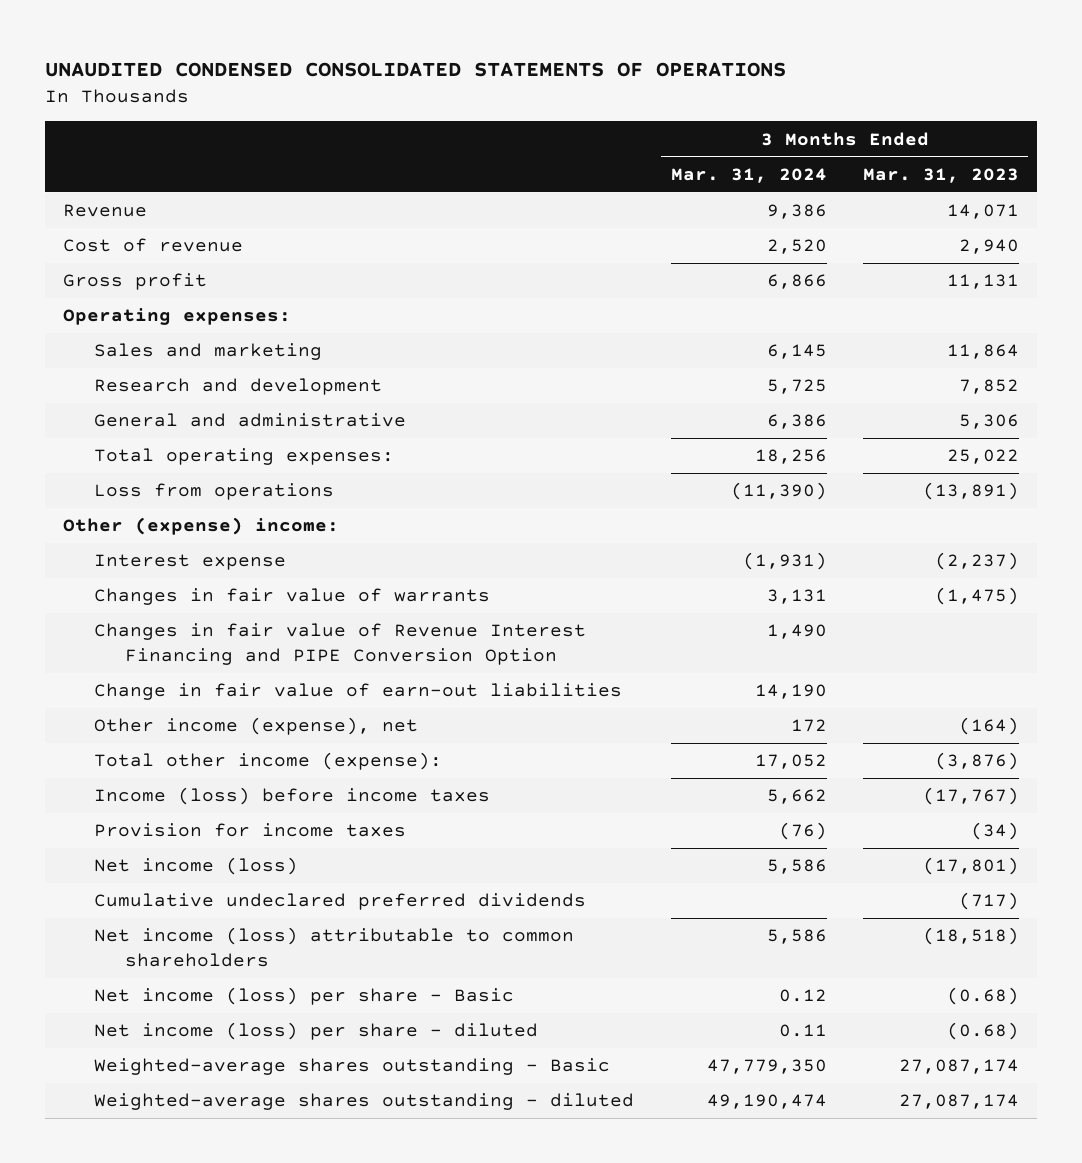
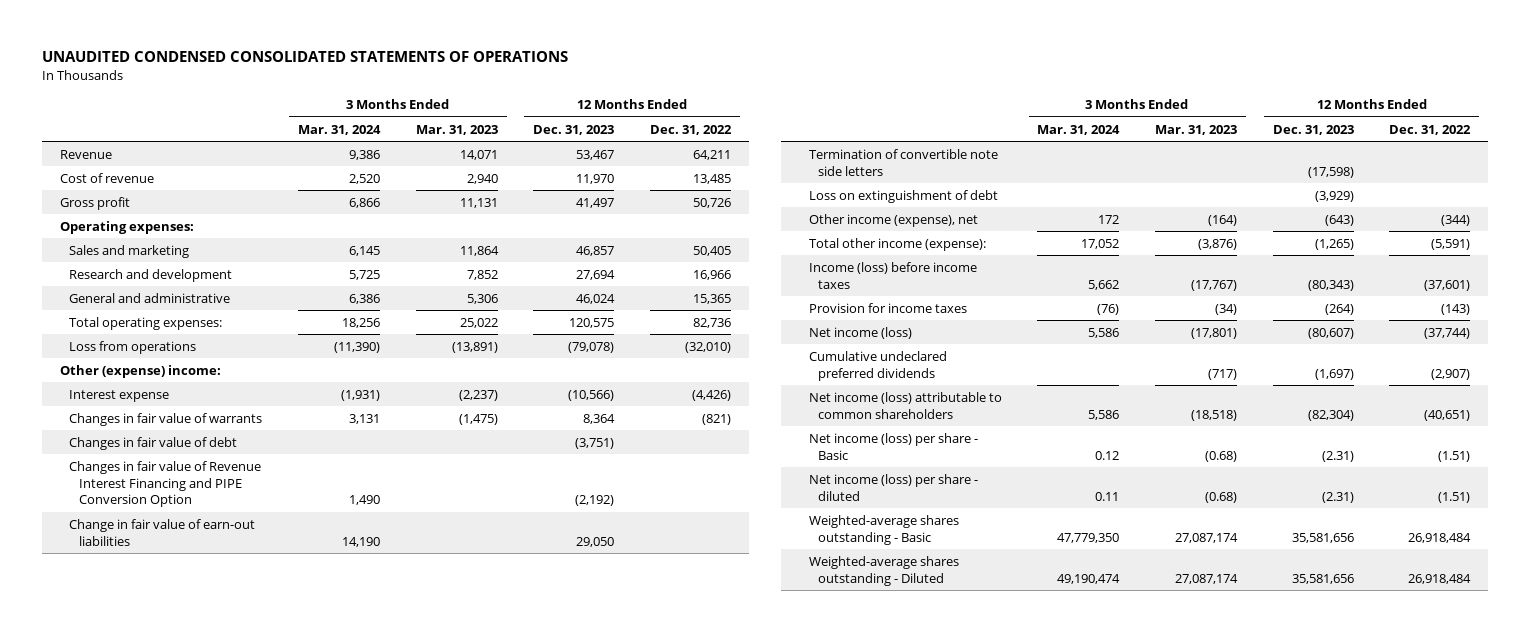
- | 3 Months Ended Mar. 31, 2024 | 3 Months Ended Mar. 31, 2023
+ | 3 Months Ended Mar. 31, 2024 | 3 Months Ended Mar. 31, 2023 | 12 Months Ended Dec. 31, 2023 | 12 Months Ended Dec. 31, 2022
+ Changes in fair value of debt | | | (3,751) |
+ Termination of convertible note side letters | | | (17,598) |
+ Loss on extinguishment of debt | | | (3,929) |
- Weighted-average shares outstanding - diluted | 49,190,474 | 27,087,174
+ Weighted-average shares outstanding - Diluted | 49,190,474 | 27,087,174 | 35,581,656 | 26,918,484

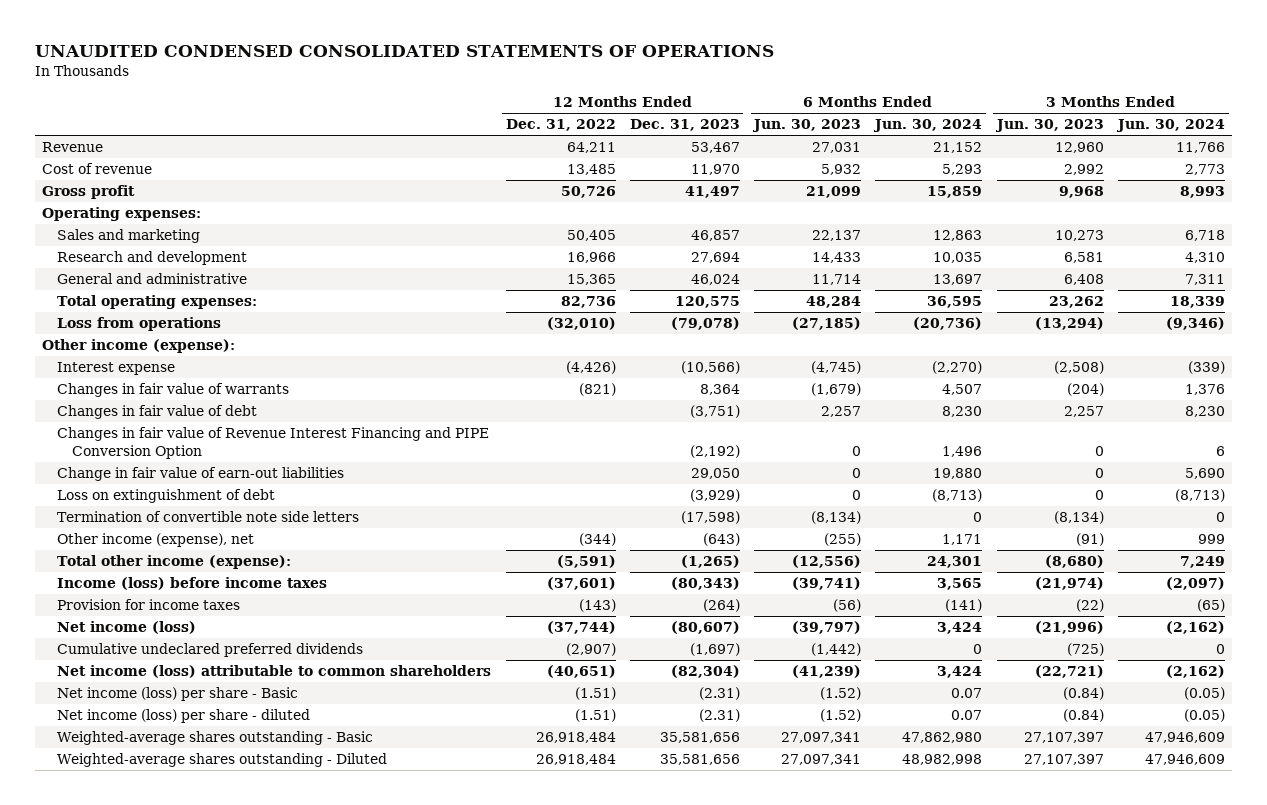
- | 3 Months Ended Mar. 31, 2024 | 3 Months Ended Mar. 31, 2023 | 12 Months Ended Dec. 31, 2023 | 12 Months Ended Dec. 31, 2022
+ | 12 Months Ended Dec. 31, 2022 | 12 Months Ended Dec. 31, 2023 | 6 Months Ended Jun. 30, 2023 | 6 Months Ended Jun. 30, 2024 | 3 Months Ended Jun. 30, 2023 | 3 Months Ended Jun. 30, 2024
- Other (expense) income:
+ Other income (expense):
moved down: Termination of convertible note side letters | | (17,598) | (8,134) | 0 | (8,134) | 0

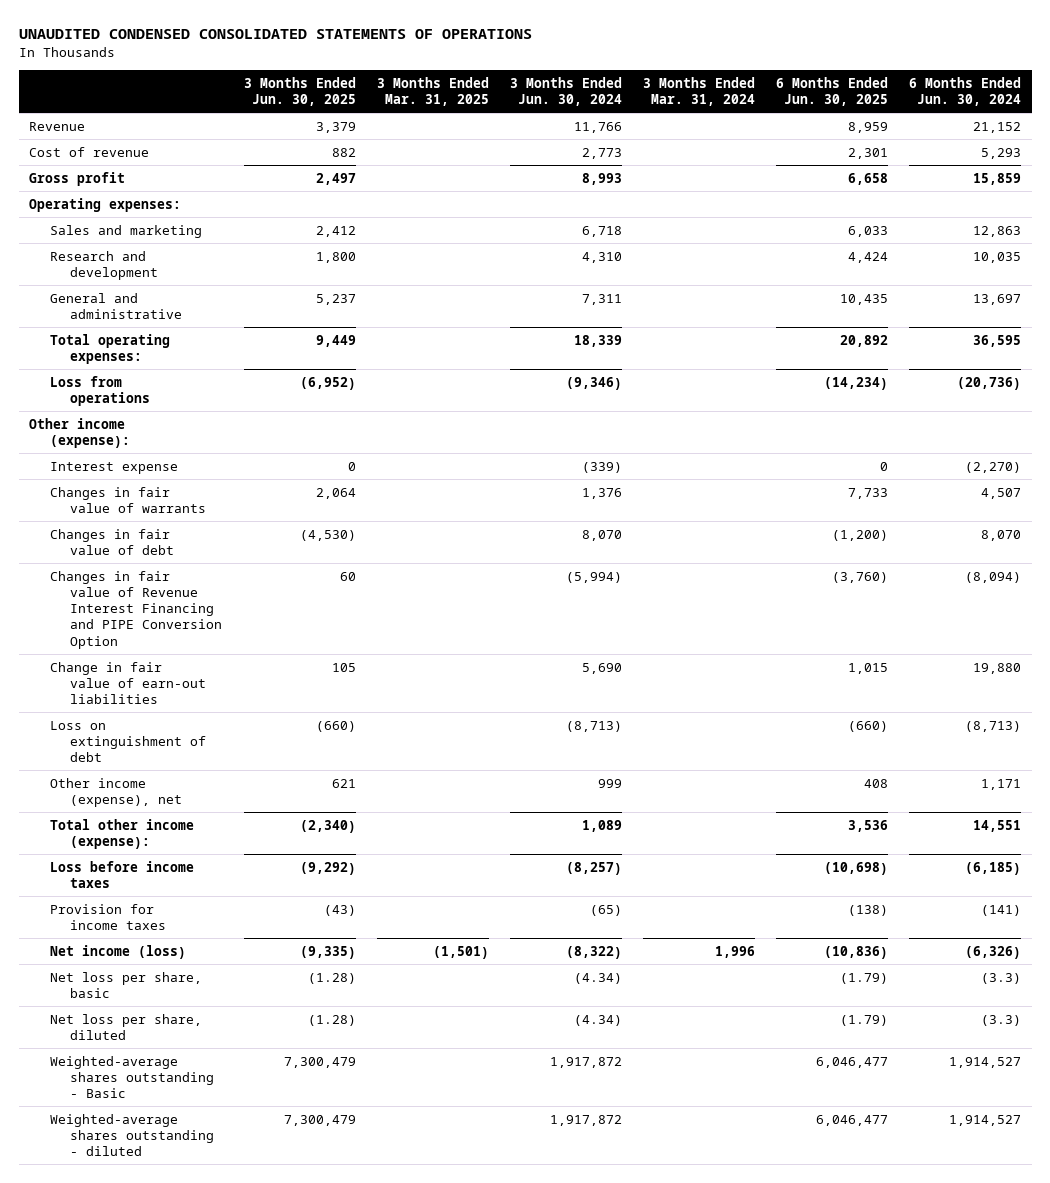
- | 12 Months Ended Dec. 31, 2022 | 12 Months Ended Dec. 31, 2023 | 6 Months Ended Jun. 30, 2023 | 6 Months Ended Jun. 30, 2024 | 3 Months Ended Jun. 30, 2023 | 3 Months Ended Jun. 30, 2024
+ | 3 Months Ended Jun. 30, 2025 | 3 Months Ended Mar. 31, 2025 | 3 Months Ended Jun. 30, 2024 | 3 Months Ended Mar. 31, 2024 | 6 Months Ended Jun. 30, 2025 | 6 Months Ended Jun. 30, 2024
- Changes in fair value of debt | | (3,751) | 2,257 | 8,230 | 2,257 | 8,230
- Changes in fair value of Revenue Interest Financing and PIPE Conversion Option | | (2,192) | 0 | 1,496 | 0 | 6
+ Changes in fair value of debt | (4,530) | | 8,070 | | (1,200) | 8,070
+ Changes in fair value of Revenue Interest Financing and PIPE Conversion Option | 60 | | (5,994) | | (3,760) | (8,094)
- Termination of convertible note side letters | | (17,598) | (8,134) | 0 | (8,134) | 0
- Total other income (expense): | (5,591) | (1,265) | (12,556) | 24,301 | (8,680) | 7,249
- Income (loss) before income taxes | (37,601) | (80,343) | (39,741) | 3,565 | (21,974) | (2,097)
+ Total other income (expense): | (2,340) | | 1,089 | | 3,536 | 14,551
+ Loss before income taxes | (9,292) | | (8,257) | | (10,698) | (6,185)
- Net income (loss) | (37,744) | (80,607) | (39,797) | 3,424 | (21,996) | (2,162)
- Cumulative undeclared preferred dividends | (2,907) | (1,697) | (1,442) | 0 | (725) | 0
- Net income (loss) attributable to common shareholders | (40,651) | (82,304) | (41,239) | 3,424 | (22,721) | (2,162)
- Net income (loss) per share - Basic | (1.51) | (2.31) | (1.52) | 0.07 | (0.84) | (0.05)
- Net income (loss) per share - diluted | (1.51) | (2.31) | (1.52) | 0.07 | (0.84) | (0.05)
- Weighted-average shares outstanding - Basic | 26,918,484 | 35,581,656 | 27,097,341 | 47,862,980 | 27,107,397 | 47,946,609
- Weighted-average shares outstanding - Diluted | 26,918,484 | 35,581,656 | 27,097,341 | 48,982,998 | 27,107,397 | 47,946,609
+ Net income (loss) | (9,335) | (1,501) | (8,322) | 1,996 | (10,836) | (6,326)
+ Net loss per share, basic | (1.28) | | (4.34) | | (1.79) | (3.3)
+ Net loss per share, diluted | (1.28) | | (4.34) | | (1.79) | (3.3)
+ Weighted-average shares outstanding - Basic | 7,300,479 | | 1,917,872 | | 6,046,477 | 1,914,527
+ Weighted-average shares outstanding - diluted | 7,300,479 | | 1,917,872 | | 6,046,477 | 1,914,527

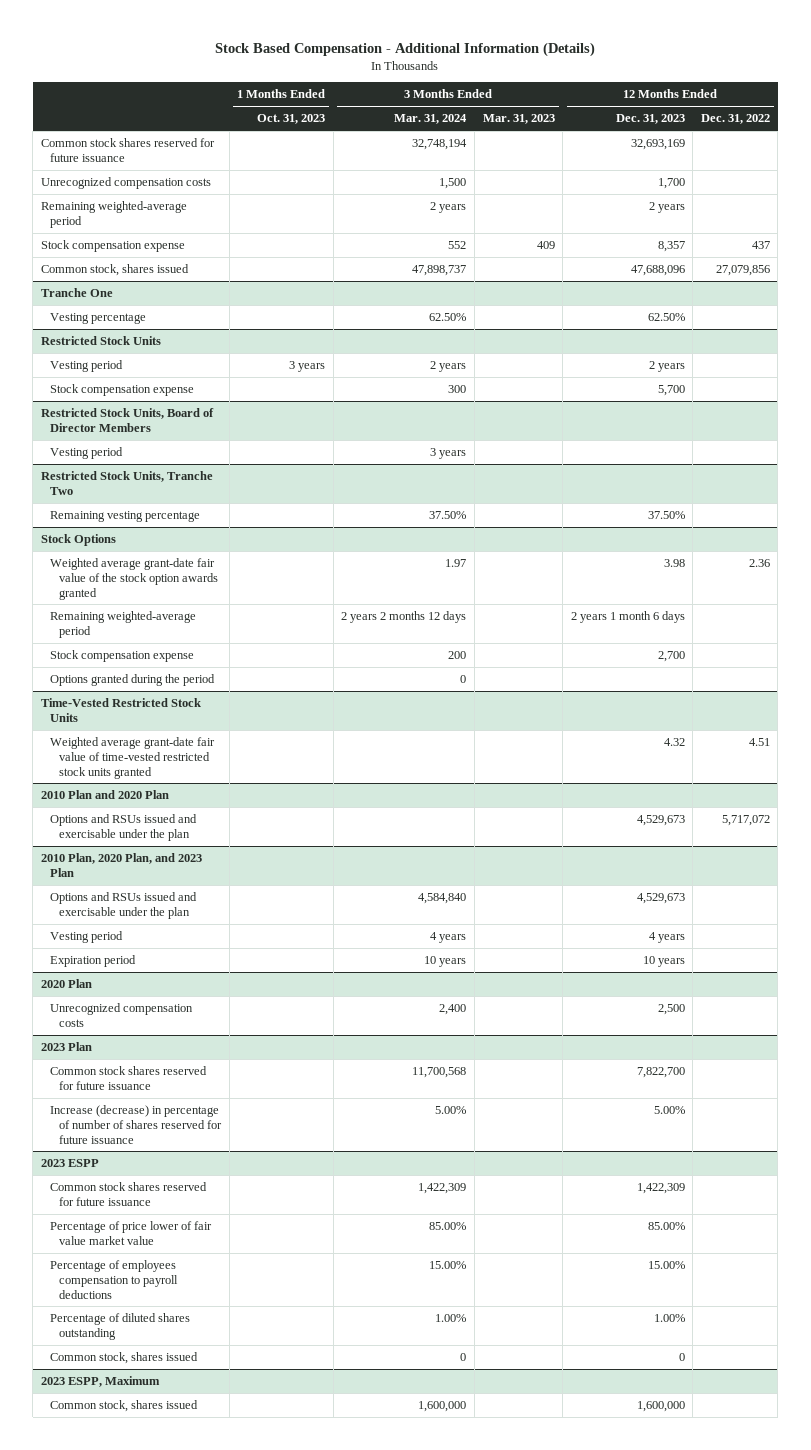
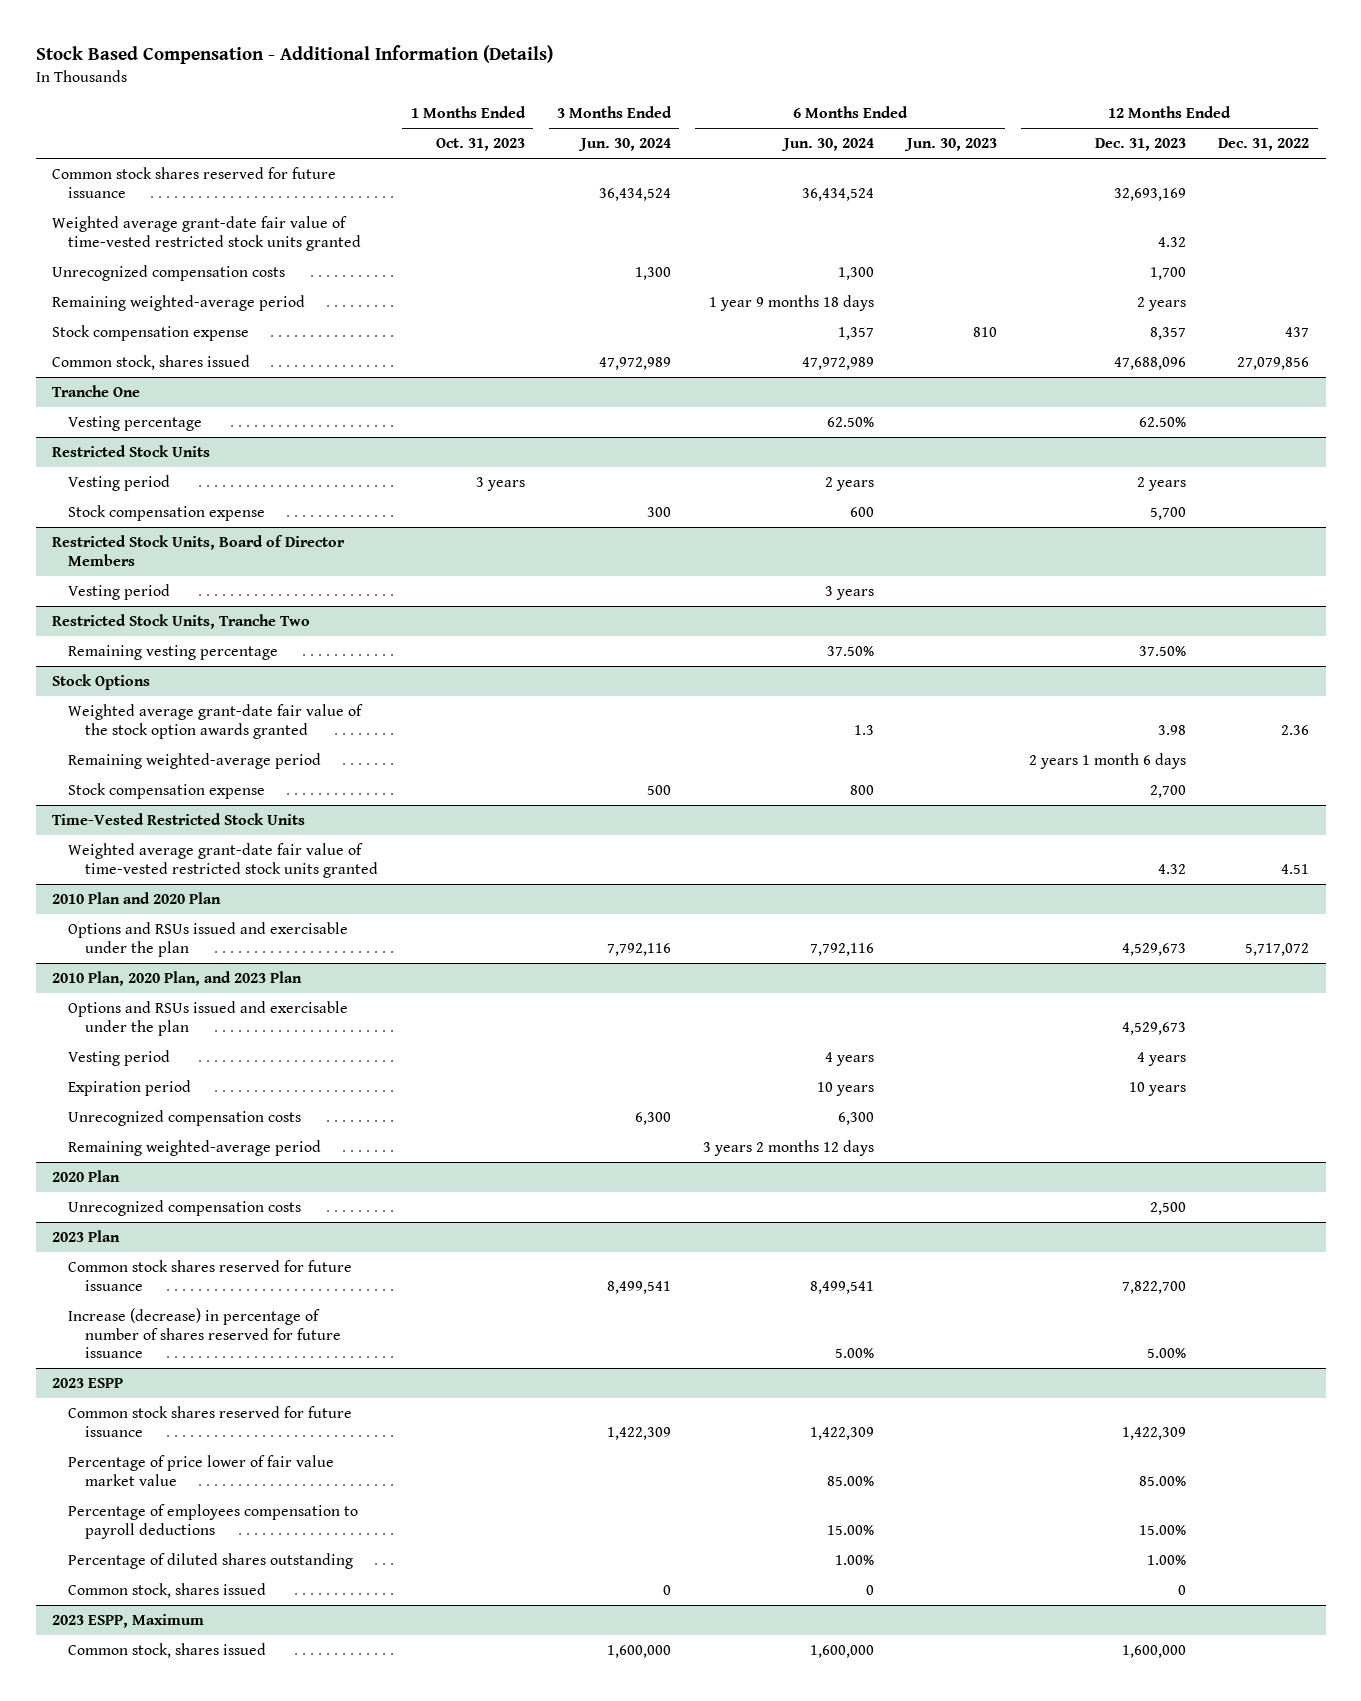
- | 1 Months Ended Oct. 31, 2023 | 3 Months Ended Mar. 31, 2024 | 3 Months Ended Mar. 31, 2023 | 12 Months Ended Dec. 31, 2023 | 12 Months Ended Dec. 31, 2022
+ | 1 Months Ended Oct. 31, 2023 | 3 Months Ended Jun. 30, 2024 | 6 Months Ended Jun. 30, 2024 | 6 Months Ended Jun. 30, 2023 | 12 Months Ended Dec. 31, 2023 | 12 Months Ended Dec. 31, 2022
+ Weighted average grant-date fair value of time-vested restricted stock units granted | | | | | 4.32 |
@ Stock Options
- Options granted during the period | | 0 | | |
@ 2010 Plan, 2020 Plan, and 2023 Plan
+ Unrecognized compensation costs | | 6,300 | 6,300 | | |
+ Remaining weighted-average period | | | 3 years 2 months 12 days | | |

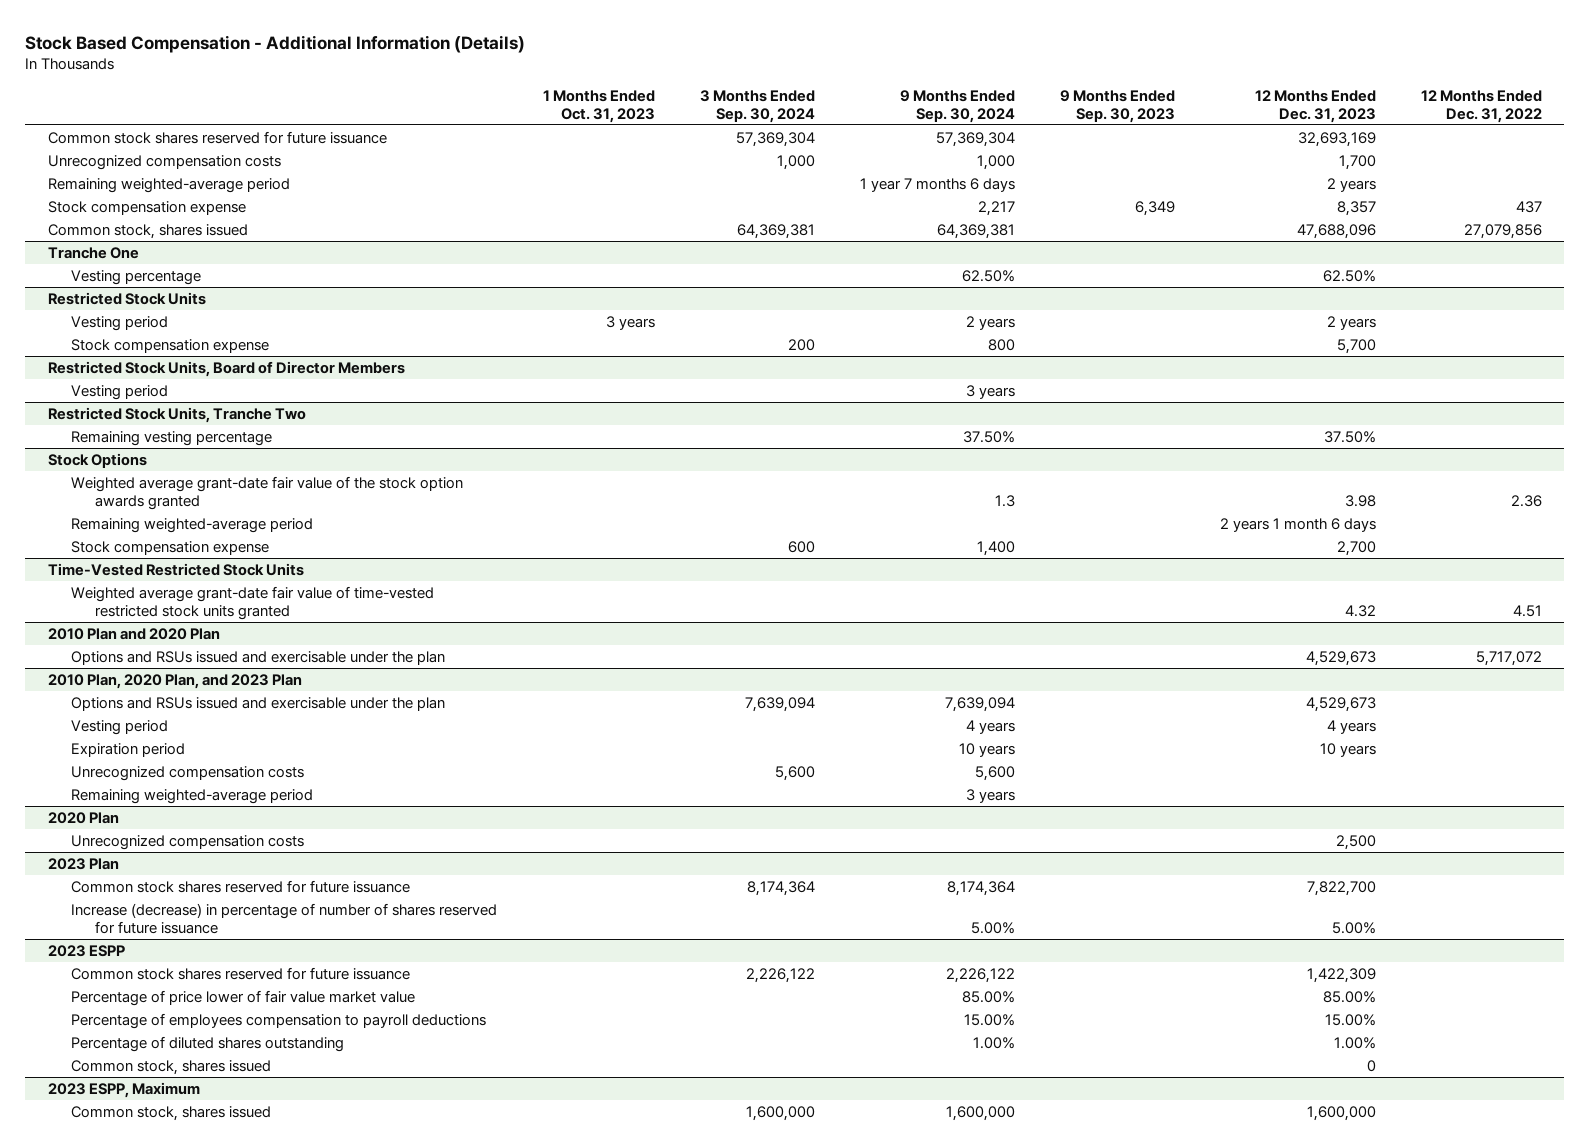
- | 1 Months Ended Oct. 31, 2023 | 3 Months Ended Jun. 30, 2024 | 6 Months Ended Jun. 30, 2024 | 6 Months Ended Jun. 30, 2023 | 12 Months Ended Dec. 31, 2023 | 12 Months Ended Dec. 31, 2022
+ | 1 Months Ended Oct. 31, 2023 | 3 Months Ended Sep. 30, 2024 | 9 Months Ended Sep. 30, 2024 | 9 Months Ended Sep. 30, 2023 | 12 Months Ended Dec. 31, 2023 | 12 Months Ended Dec. 31, 2022
- Weighted average grant-date fair value of time-vested restricted stock units granted | | | | | 4.32 |

